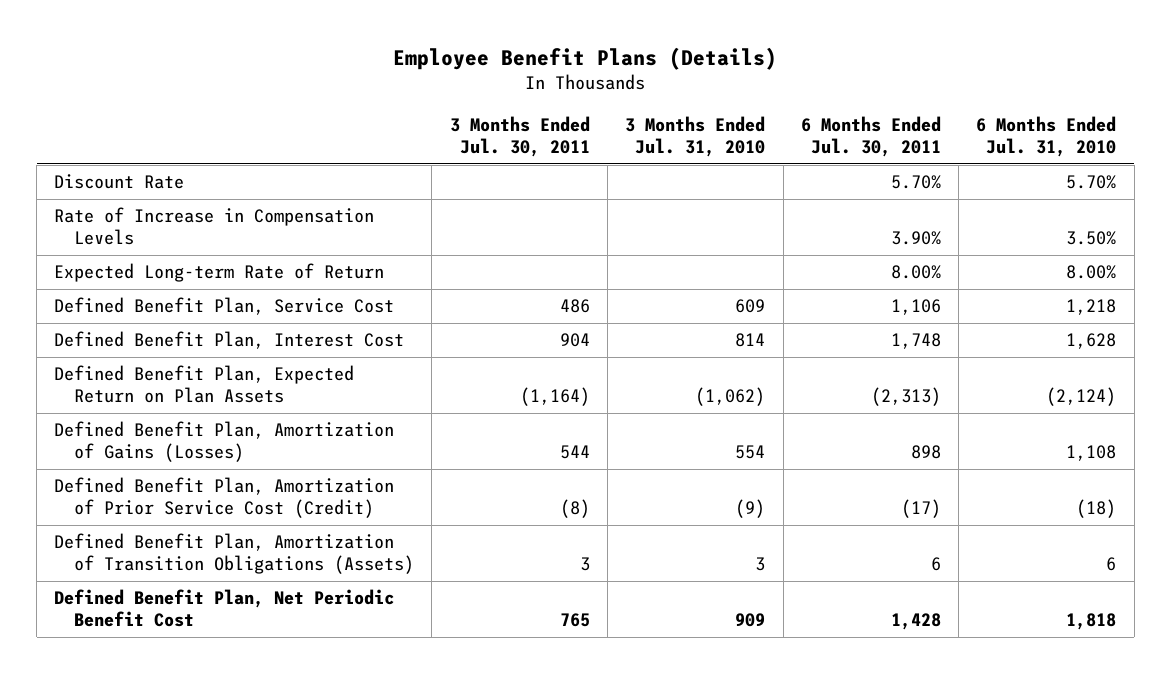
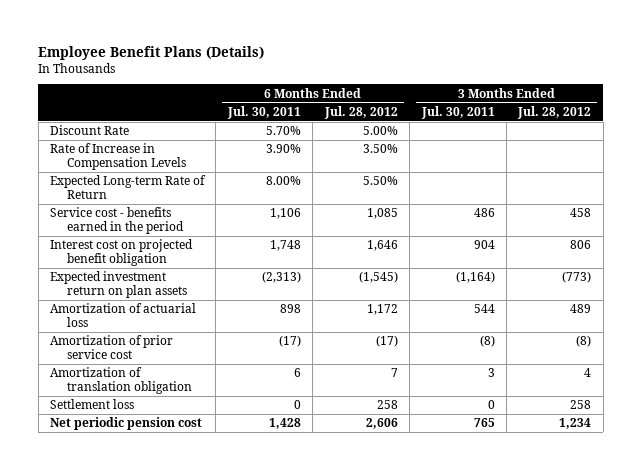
- | 3 Months Ended Jul. 30, 2011 | 3 Months Ended Jul. 31, 2010 | 6 Months Ended Jul. 30, 2011 | 6 Months Ended Jul. 31, 2010
+ | 6 Months Ended Jul. 30, 2011 | 6 Months Ended Jul. 28, 2012 | 3 Months Ended Jul. 30, 2011 | 3 Months Ended Jul. 28, 2012
- Defined Benefit Plan, Service Cost | 486 | 609 | 1,106 | 1,218
- Defined Benefit Plan, Interest Cost | 904 | 814 | 1,748 | 1,628
- Defined Benefit Plan, Expected Return on Plan Assets | (1,164) | (1,062) | (2,313) | (2,124)
- Defined Benefit Plan, Amortization of Gains (Losses) | 544 | 554 | 898 | 1,108
- Defined Benefit Plan, Amortization of Prior Service Cost (Credit) | (8) | (9) | (17) | (18)
- Defined Benefit Plan, Amortization of Transition Obligations (Assets) | 3 | 3 | 6 | 6
- Defined Benefit Plan, Net Periodic Benefit Cost | 765 | 909 | 1,428 | 1,818
+ Service cost - benefits earned in the period | 1,106 | 1,085 | 486 | 458
+ Interest cost on projected benefit obligation | 1,748 | 1,646 | 904 | 806
+ Expected investment return on plan assets | (2,313) | (1,545) | (1,164) | (773)
+ Amortization of actuarial loss | 898 | 1,172 | 544 | 489
+ Amortization of prior service cost | (17) | (17) | (8) | (8)
+ Amortization of translation obligation | 6 | 7 | 3 | 4
+ Settlement loss | 0 | 258 | 0 | 258
+ Net periodic pension cost | 1,428 | 2,606 | 765 | 1,234

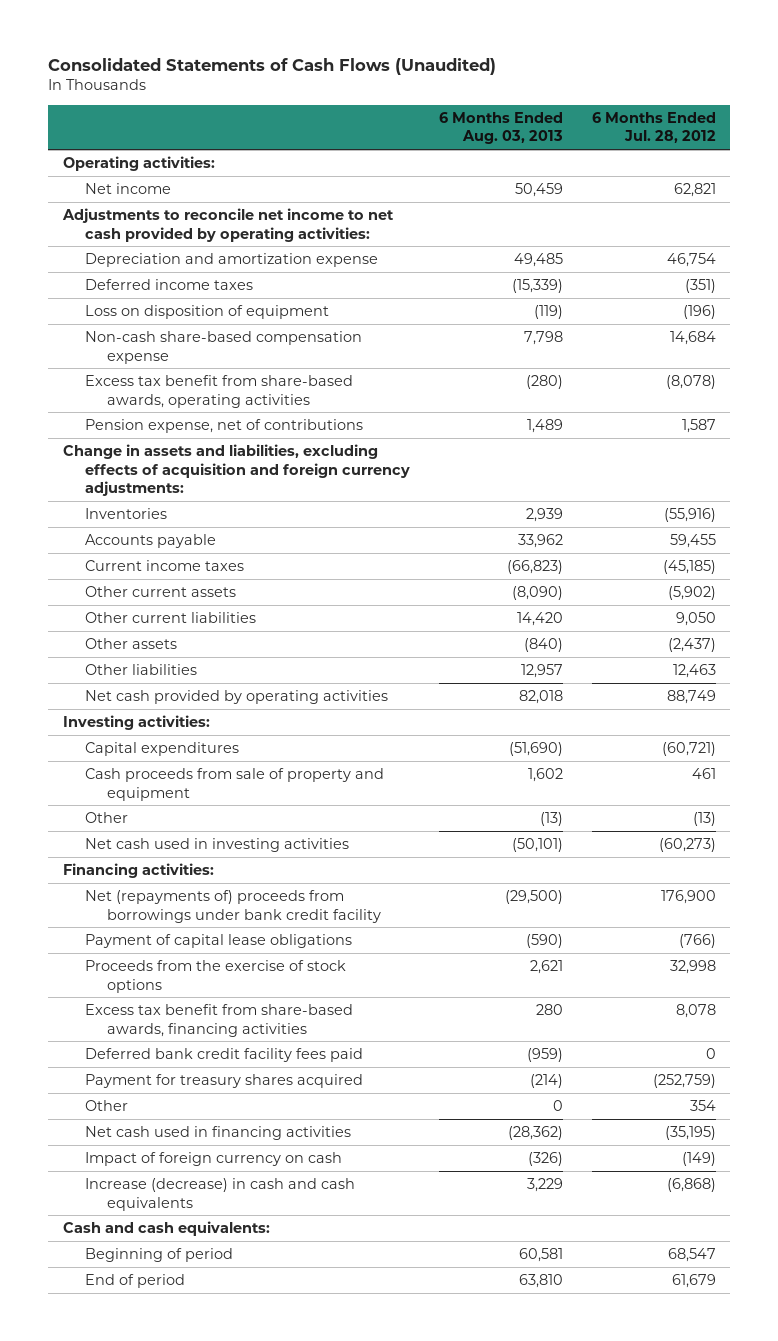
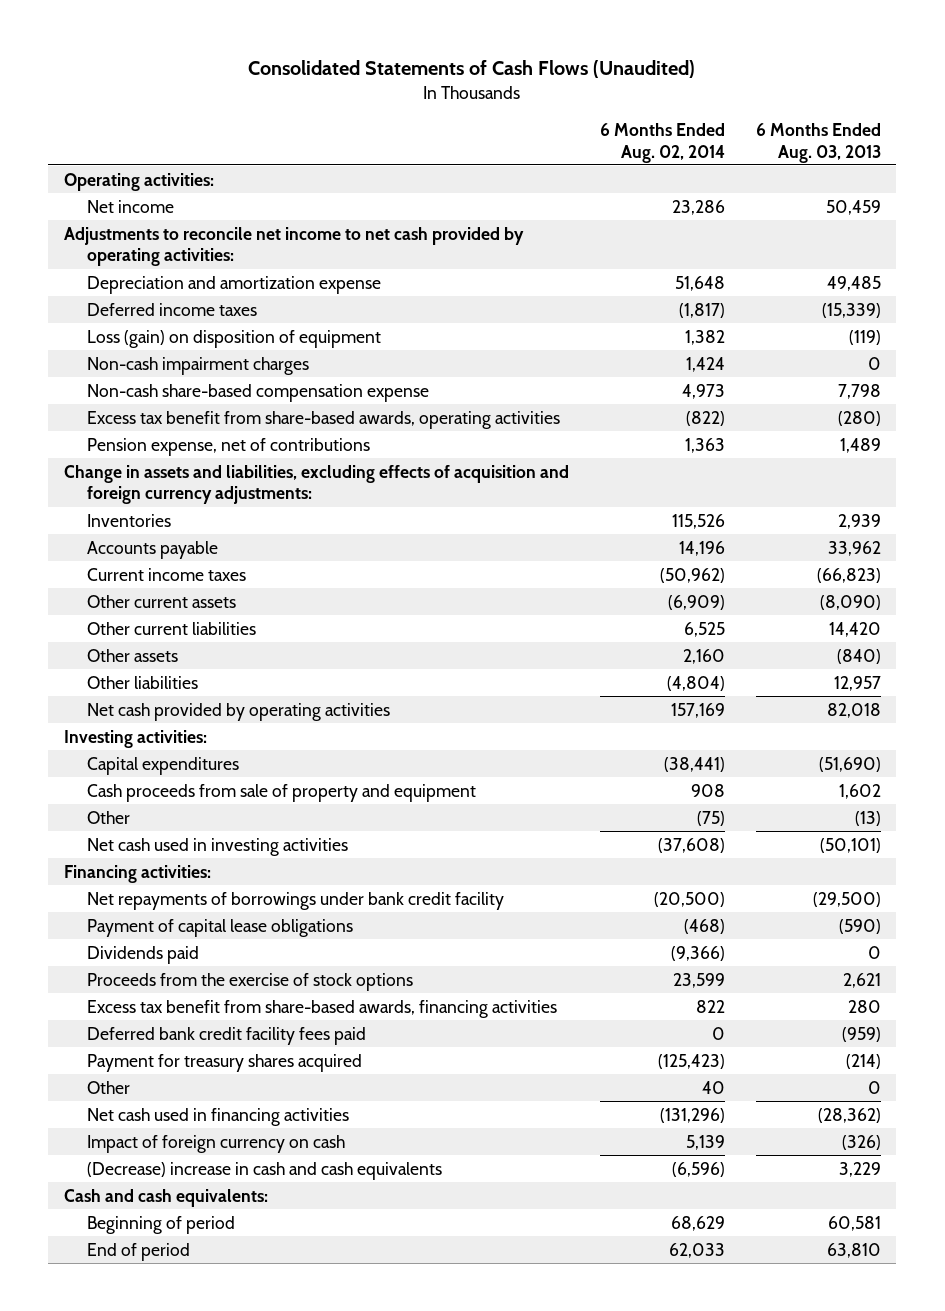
- | 6 Months Ended Aug. 03, 2013 | 6 Months Ended Jul. 28, 2012
+ | 6 Months Ended Aug. 02, 2014 | 6 Months Ended Aug. 03, 2013
- Loss on disposition of equipment | (119) | (196)
+ Loss (gain) on disposition of equipment | 1,382 | (119)
+ Non-cash impairment charges | 1,424 | 0
- Net (repayments of) proceeds from borrowings under bank credit facility | (29,500) | 176,900
+ Net repayments of borrowings under bank credit facility | (20,500) | (29,500)
+ Dividends paid | (9,366) | 0
- Increase (decrease) in cash and cash equivalents | 3,229 | (6,868)
+ (Decrease) increase in cash and cash equivalents | (6,596) | 3,229

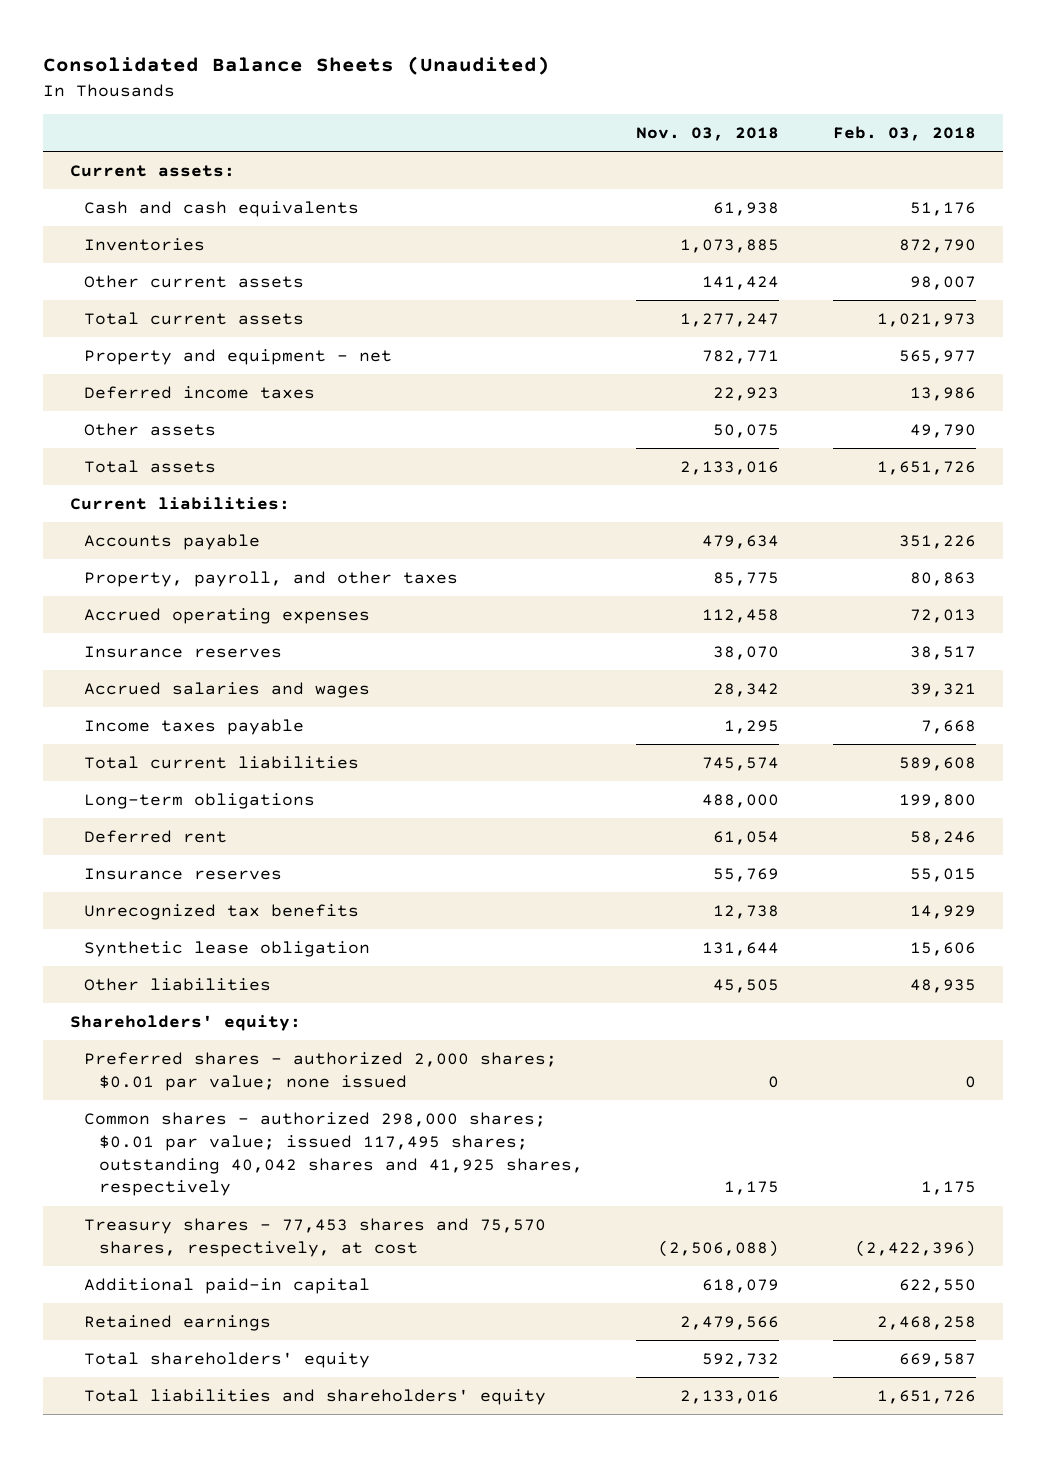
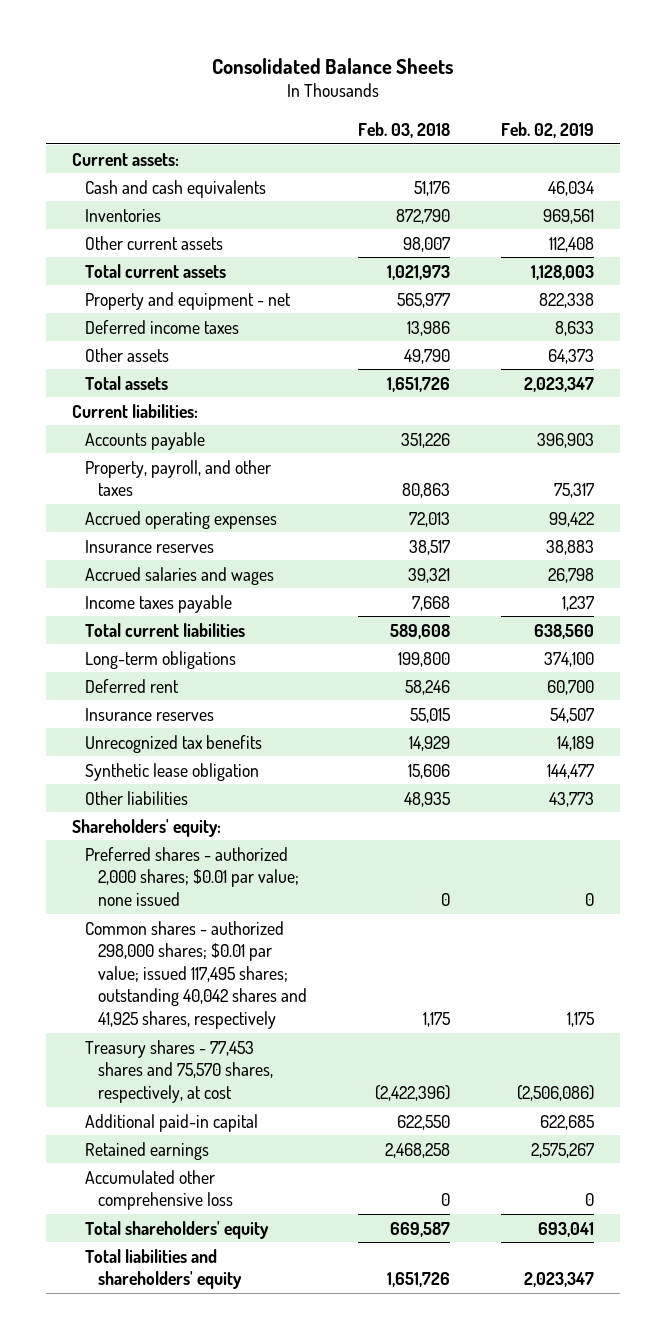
- Consolidated Balance Sheets (Unaudited)
+ Consolidated Balance Sheets
- | Nov. 03, 2018 | Feb. 03, 2018
+ | Feb. 03, 2018 | Feb. 02, 2019
+ Accumulated other comprehensive loss | 0 | 0

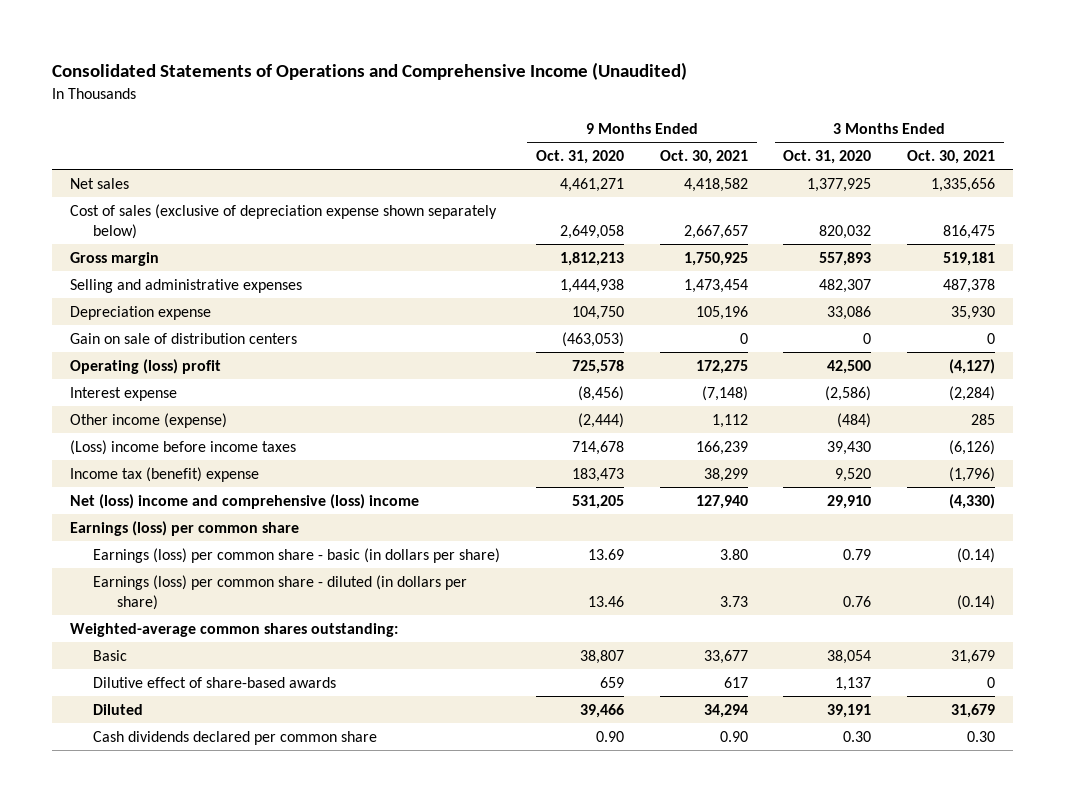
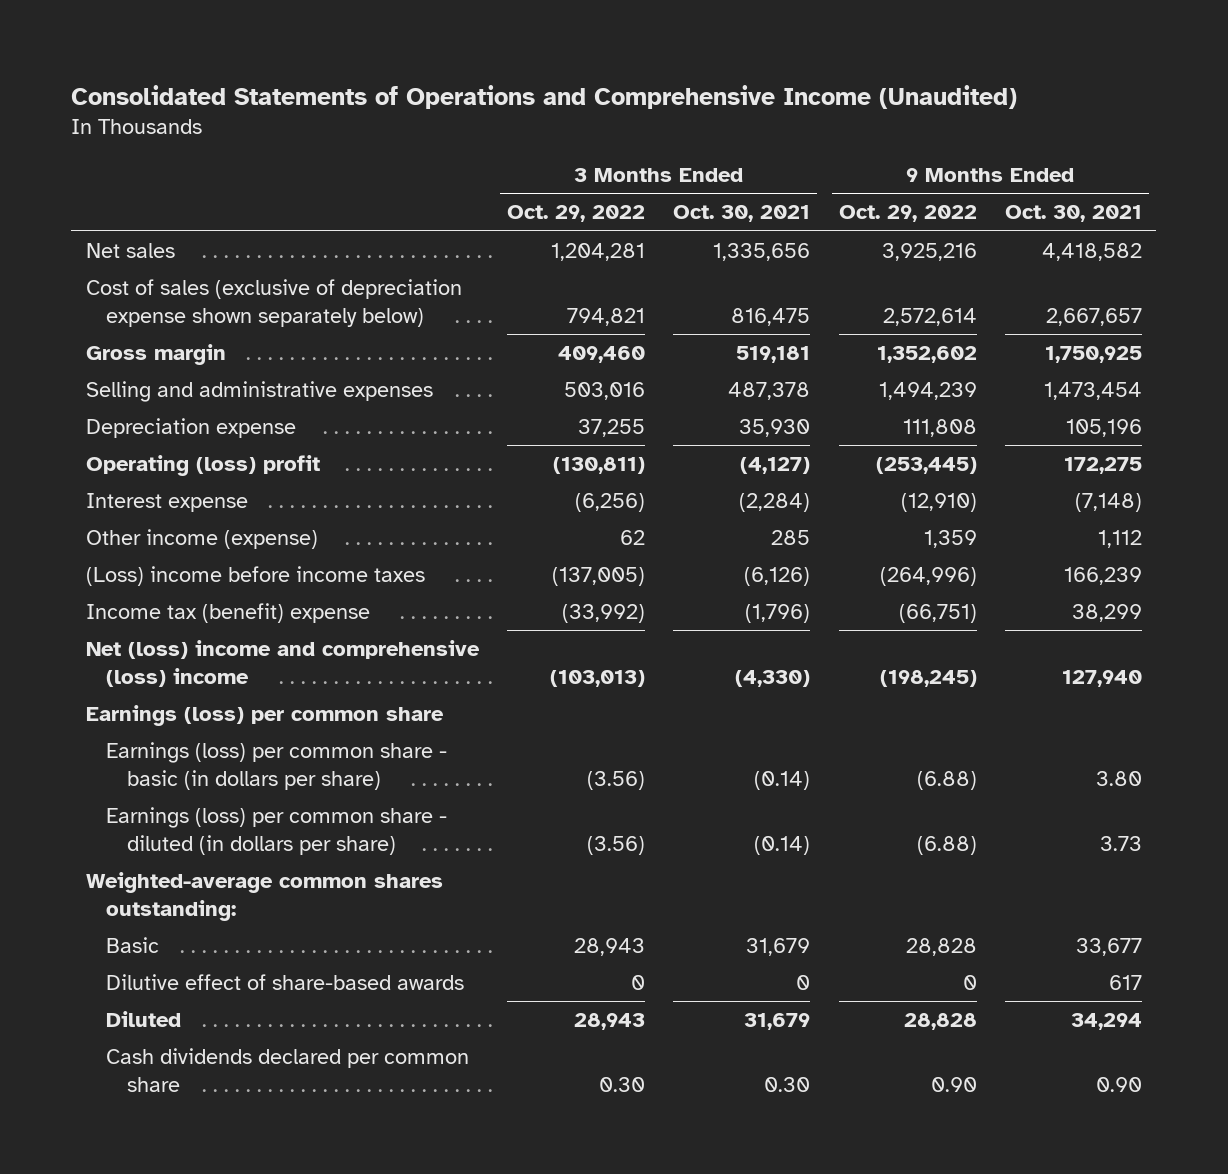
- | 9 Months Ended Oct. 31, 2020 | 9 Months Ended Oct. 30, 2021 | 3 Months Ended Oct. 31, 2020 | 3 Months Ended Oct. 30, 2021
+ | 3 Months Ended Oct. 29, 2022 | 3 Months Ended Oct. 30, 2021 | 9 Months Ended Oct. 29, 2022 | 9 Months Ended Oct. 30, 2021
- Gain on sale of distribution centers | (463,053) | 0 | 0 | 0

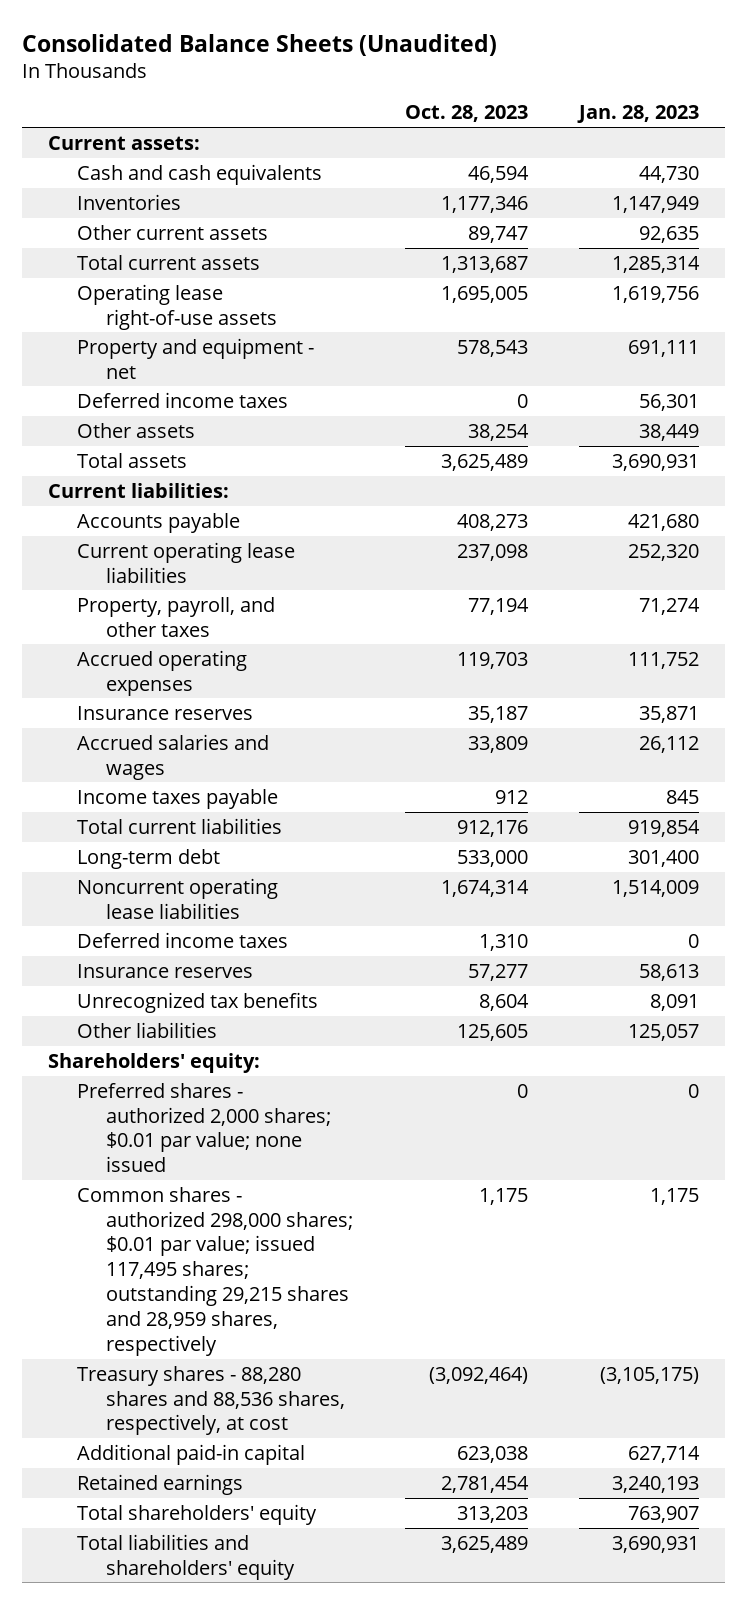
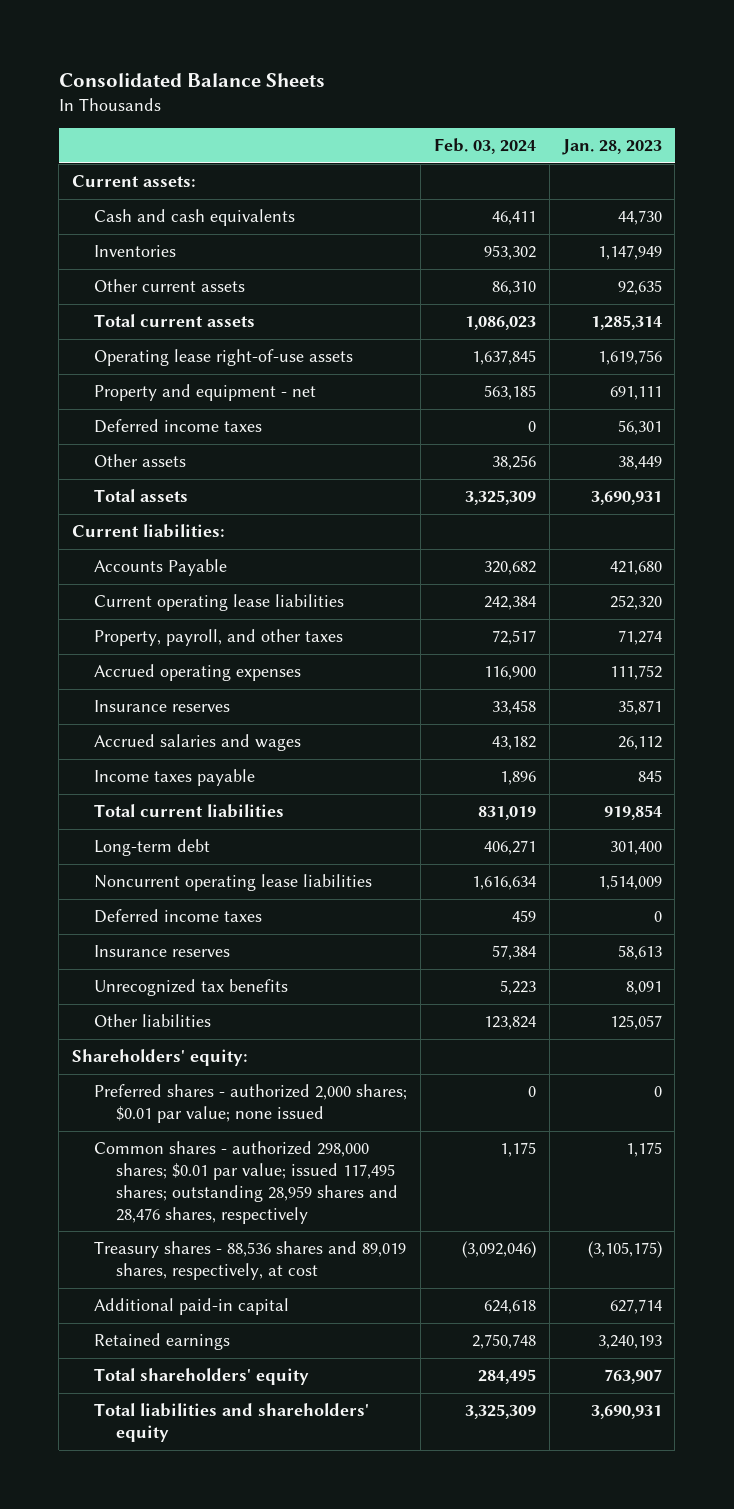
- Consolidated Balance Sheets (Unaudited)
+ Consolidated Balance Sheets
- | Oct. 28, 2023 | Jan. 28, 2023
+ | Feb. 03, 2024 | Jan. 28, 2023
- Accounts payable | 408,273 | 421,680
+ Accounts Payable | 320,682 | 421,680
- Common shares - authorized 298,000 shares; $0.01 par value; issued 117,495 shares; outstanding 29,215 shares and 28,959 shares, respectively | 1,175 | 1,175
- Treasury shares - 88,280 shares and 88,536 shares, respectively, at cost | (3,092,464) | (3,105,175)
+ Common shares - authorized 298,000 shares; $0.01 par value; issued 117,495 shares; outstanding 28,959 shares and 28,476 shares, respectively | 1,175 | 1,175
+ Treasury shares - 88,536 shares and 89,019 shares, respectively, at cost | (3,092,046) | (3,105,175)

